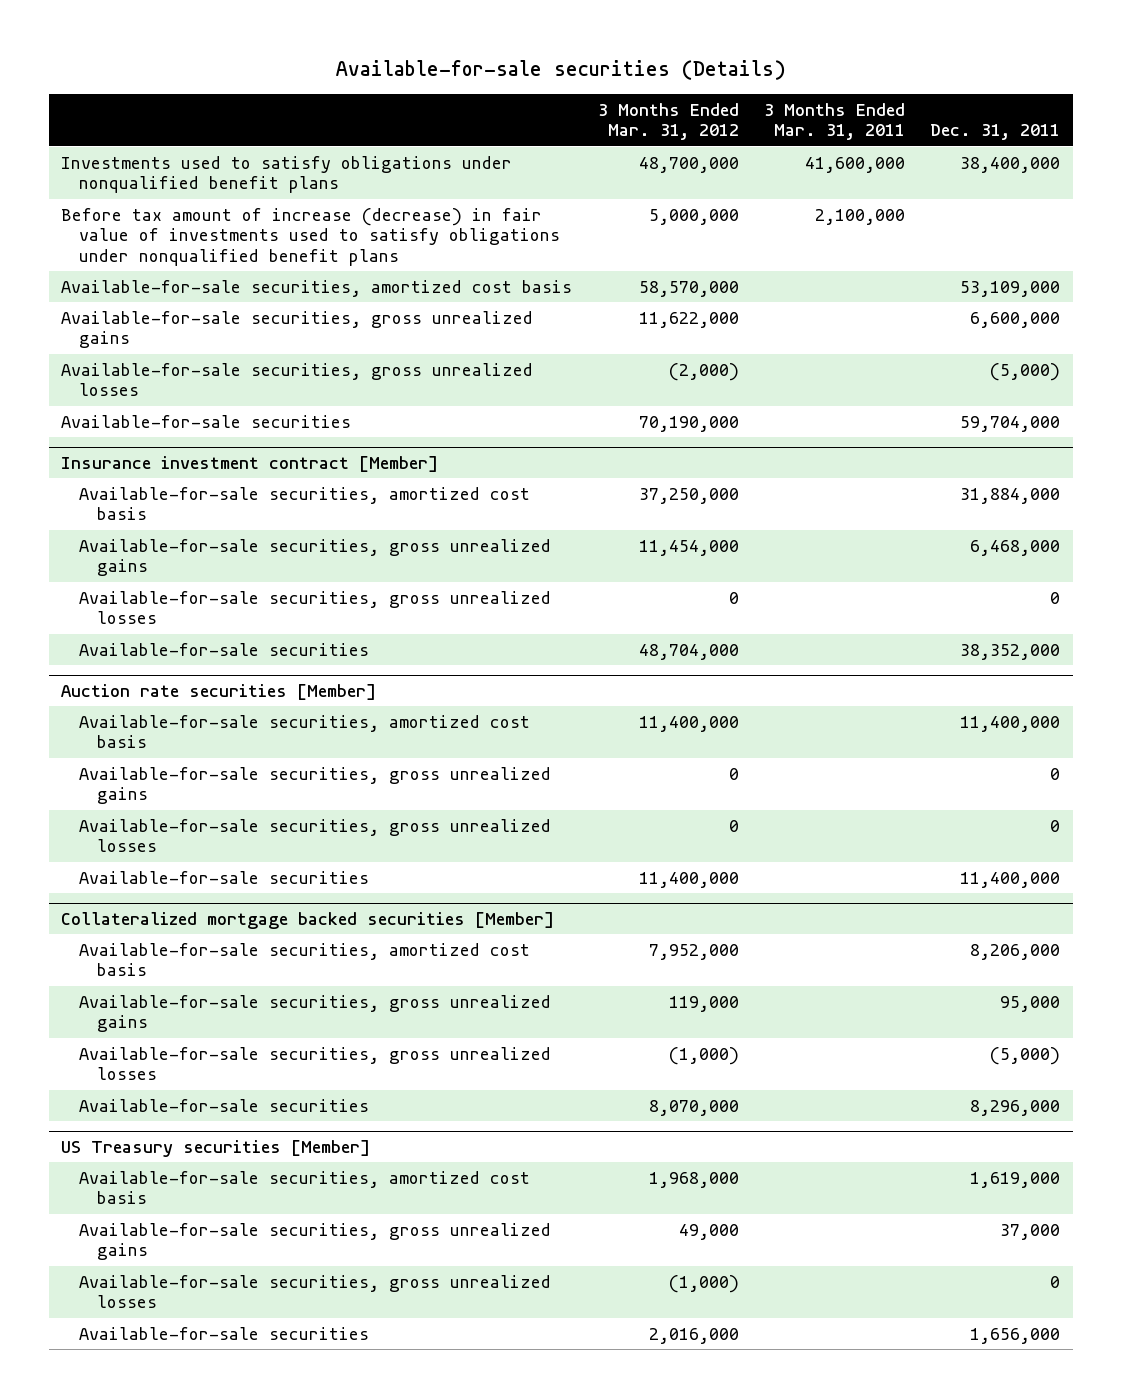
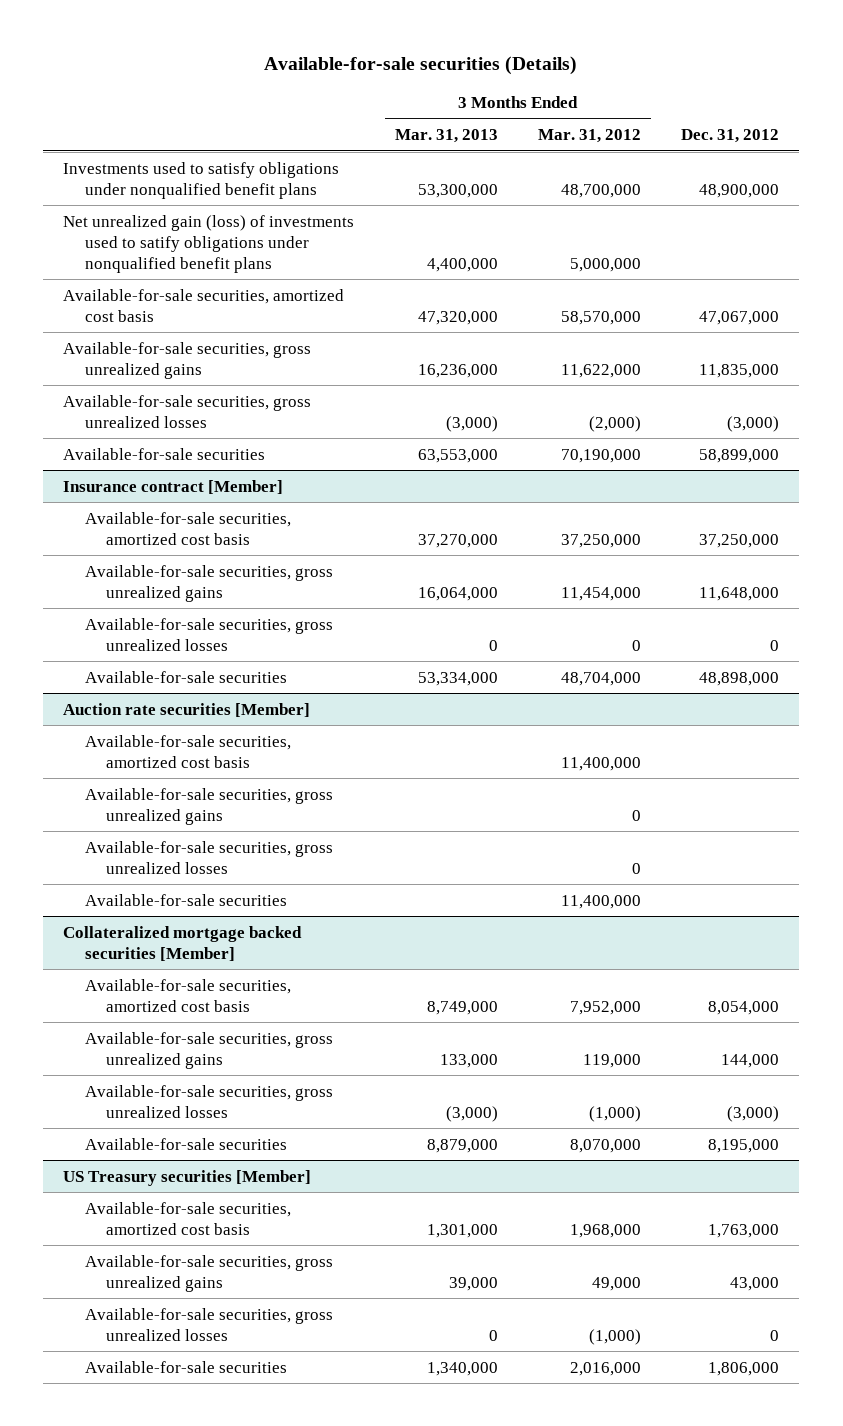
- | 3 Months Ended Mar. 31, 2012 | 3 Months Ended Mar. 31, 2011 | Dec. 31, 2011
+ | 3 Months Ended Mar. 31, 2013 | 3 Months Ended Mar. 31, 2012 | Dec. 31, 2012
- Before tax amount of increase (decrease) in fair value of investments used to satisfy obligations under nonqualified benefit plans | 5,000,000 | 2,100,000 |
+ Net unrealized gain (loss) of investments used to satify obligations under nonqualified benefit plans | 4,400,000 | 5,000,000 |
- Insurance investment contract [Member]
+ Insurance contract [Member]

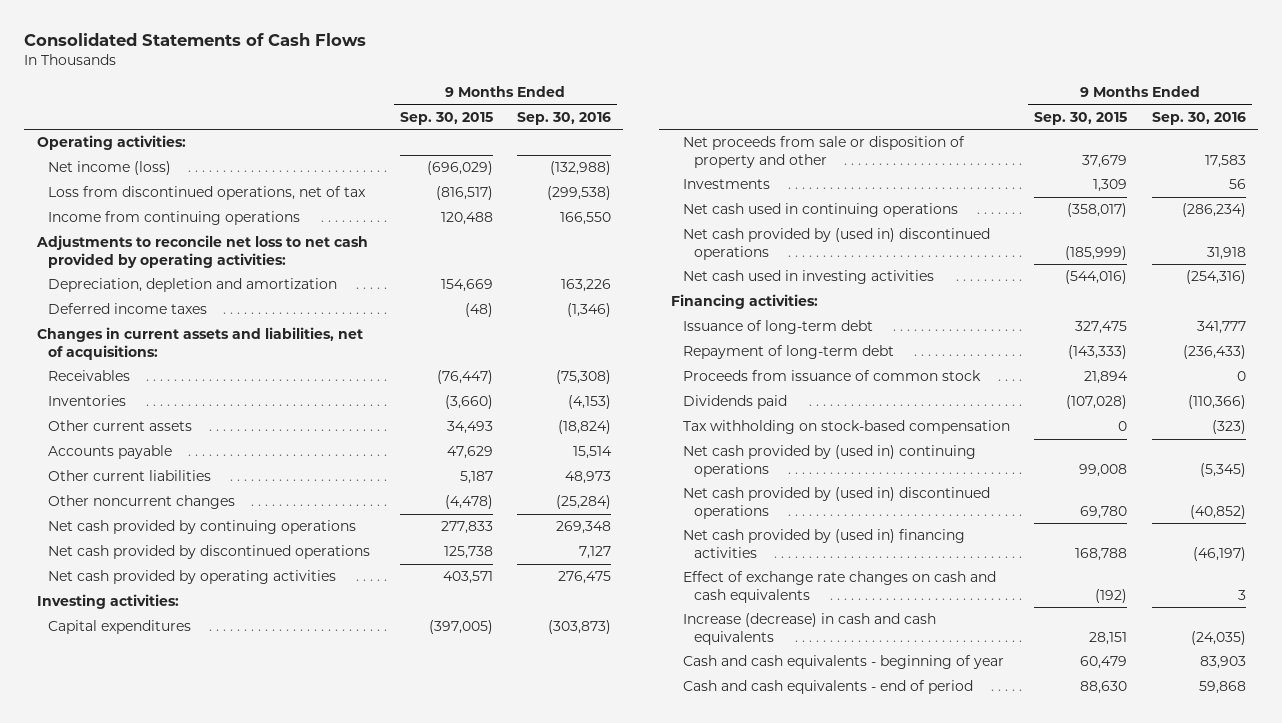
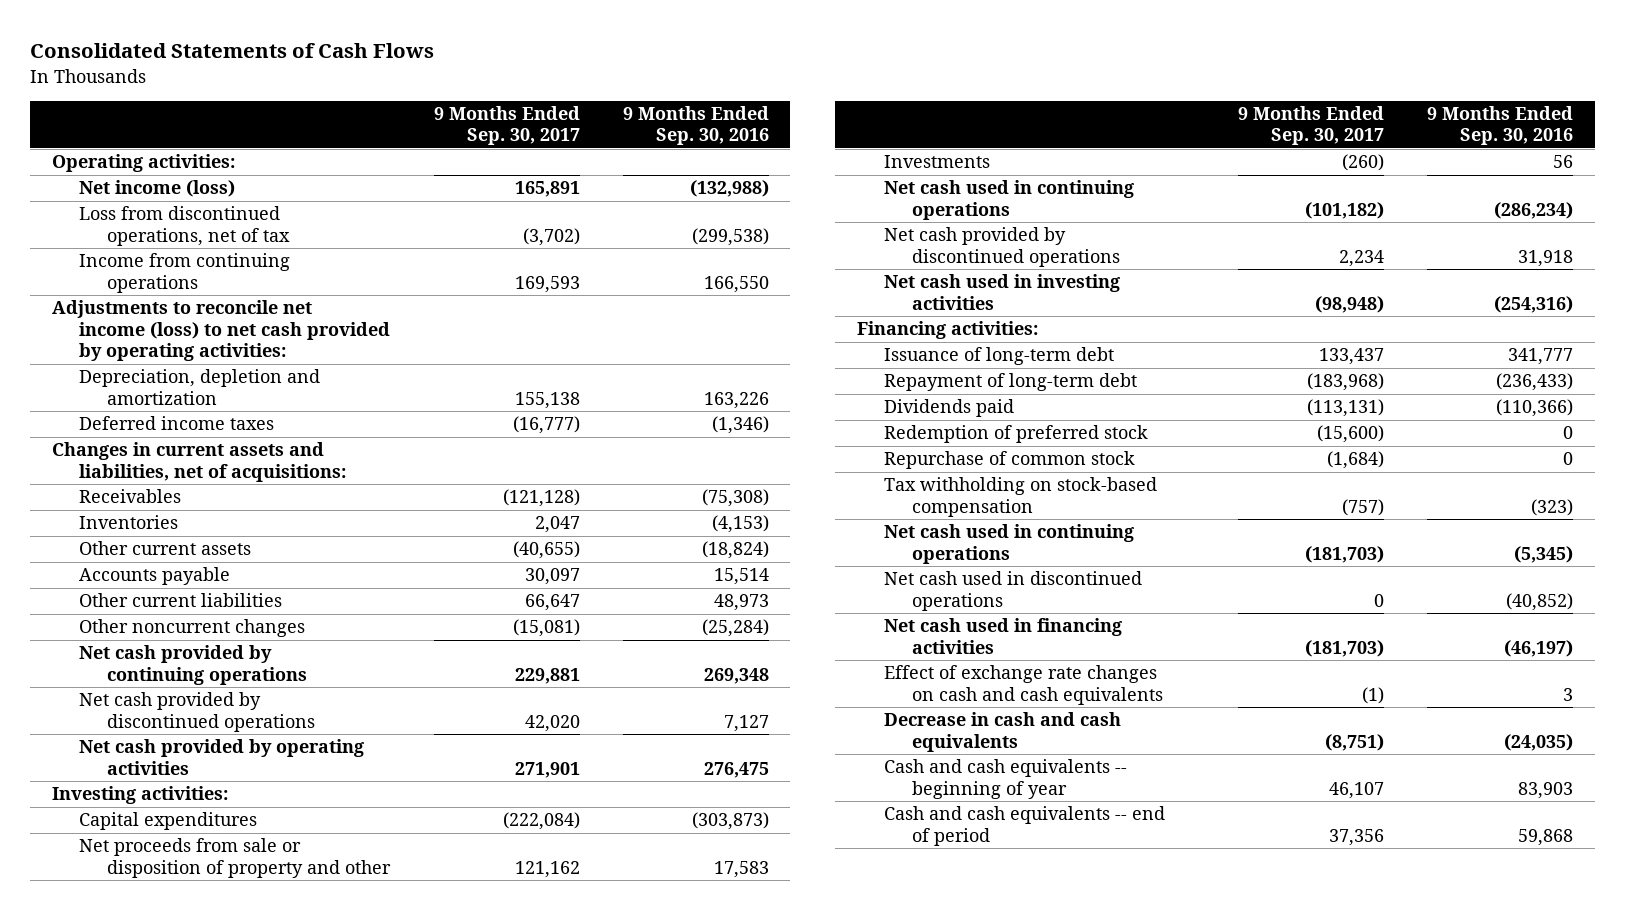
- | 9 Months Ended Sep. 30, 2015 | 9 Months Ended Sep. 30, 2016
+ | 9 Months Ended Sep. 30, 2017 | 9 Months Ended Sep. 30, 2016
- Adjustments to reconcile net loss to net cash provided by operating activities:
+ Adjustments to reconcile net income (loss) to net cash provided by operating activities:
- Net cash provided by (used in) discontinued operations | (185,999) | 31,918
+ Net cash provided by discontinued operations | 2,234 | 31,918
- Proceeds from issuance of common stock | 21,894 | 0
+ Redemption of preferred stock | (15,600) | 0
+ Repurchase of common stock | (1,684) | 0
- Net cash provided by (used in) continuing operations | 99,008 | (5,345)
- Net cash provided by (used in) discontinued operations | 69,780 | (40,852)
- Net cash provided by (used in) financing activities | 168,788 | (46,197)
+ Net cash used in continuing operations | (181,703) | (5,345)
+ Net cash used in discontinued operations | 0 | (40,852)
+ Net cash used in financing activities | (181,703) | (46,197)
- Increase (decrease) in cash and cash equivalents | 28,151 | (24,035)
- Cash and cash equivalents - beginning of year | 60,479 | 83,903
- Cash and cash equivalents - end of period | 88,630 | 59,868
+ Decrease in cash and cash equivalents | (8,751) | (24,035)
+ Cash and cash equivalents -- beginning of year | 46,107 | 83,903
+ Cash and cash equivalents -- end of period | 37,356 | 59,868

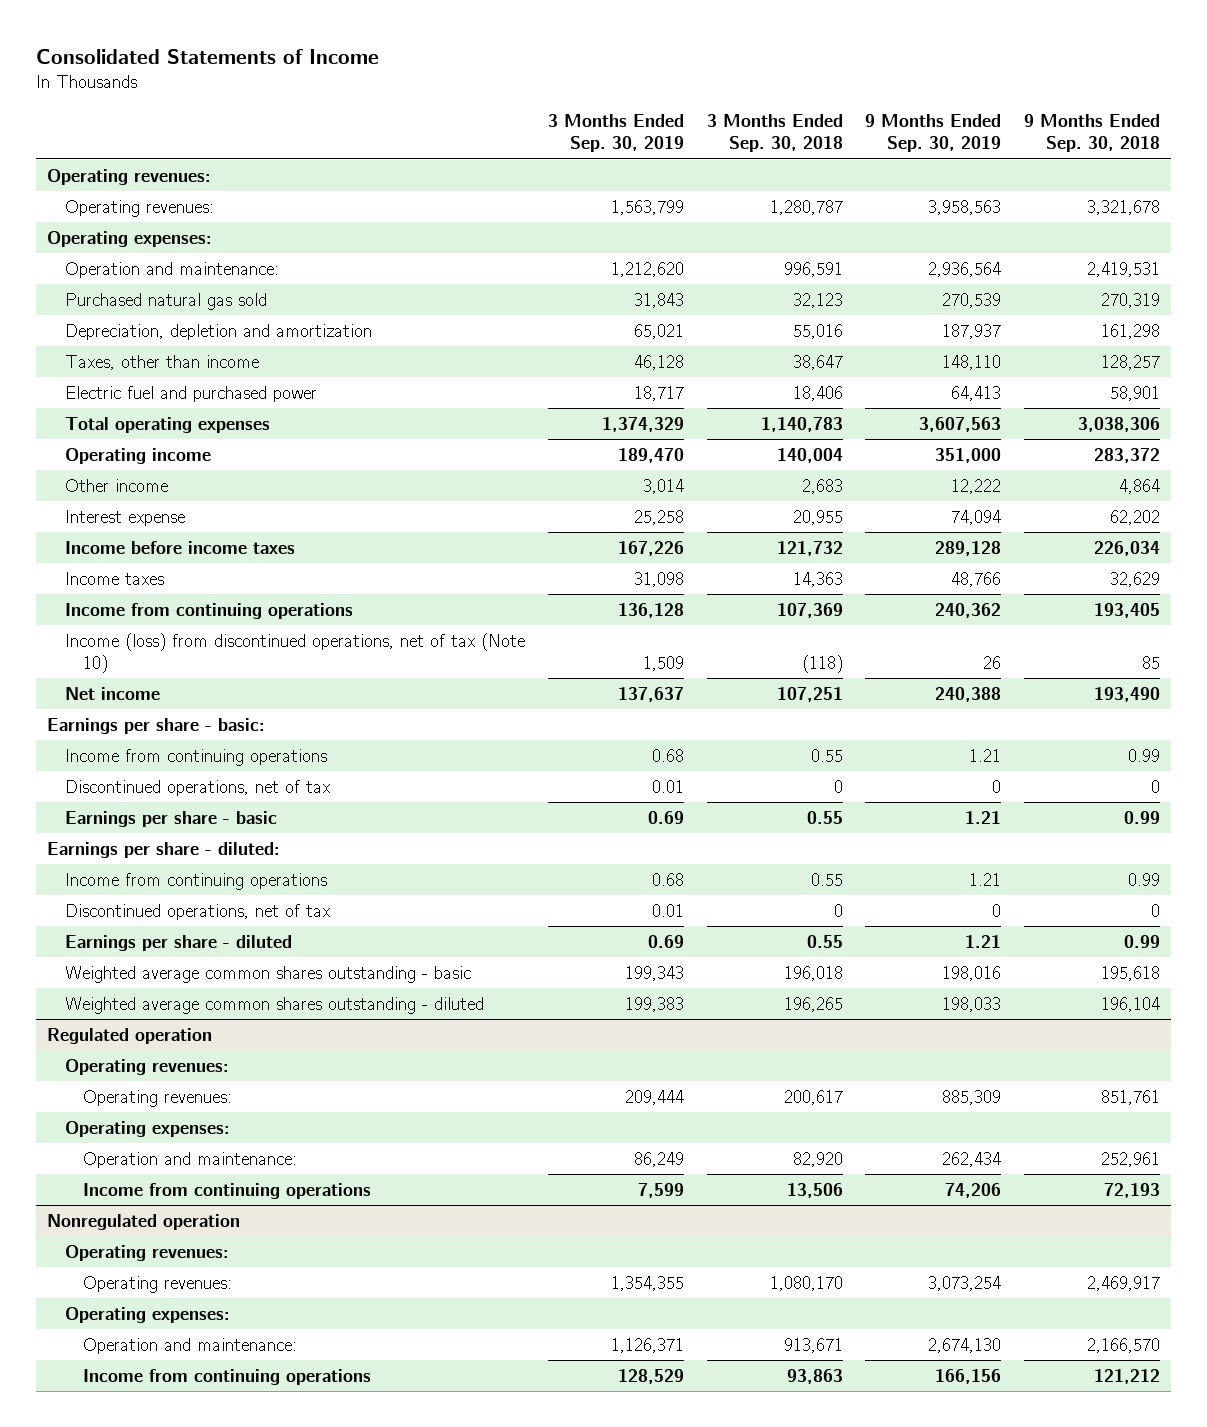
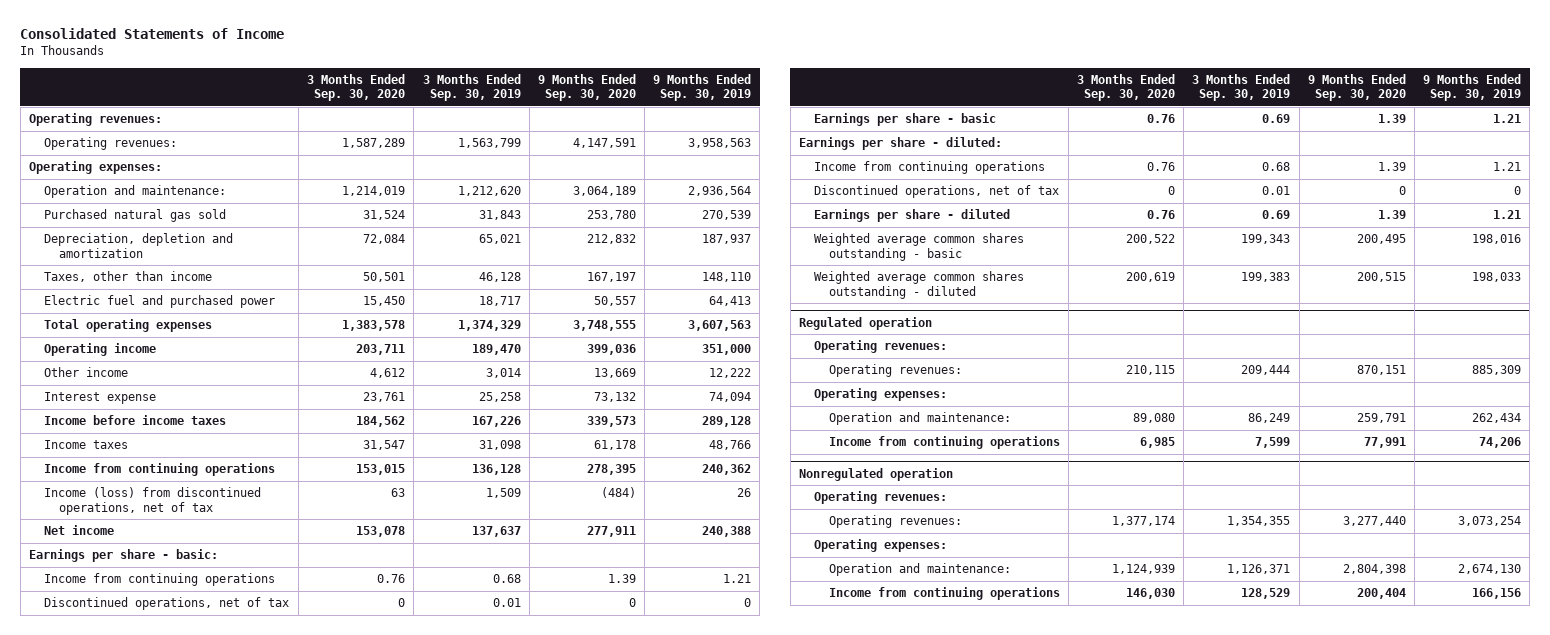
- | 3 Months Ended Sep. 30, 2019 | 3 Months Ended Sep. 30, 2018 | 9 Months Ended Sep. 30, 2019 | 9 Months Ended Sep. 30, 2018
+ | 3 Months Ended Sep. 30, 2020 | 3 Months Ended Sep. 30, 2019 | 9 Months Ended Sep. 30, 2020 | 9 Months Ended Sep. 30, 2019
- Income (loss) from discontinued operations, net of tax (Note 10) | 1,509 | (118) | 26 | 85
+ Income (loss) from discontinued operations, net of tax | 63 | 1,509 | (484) | 26

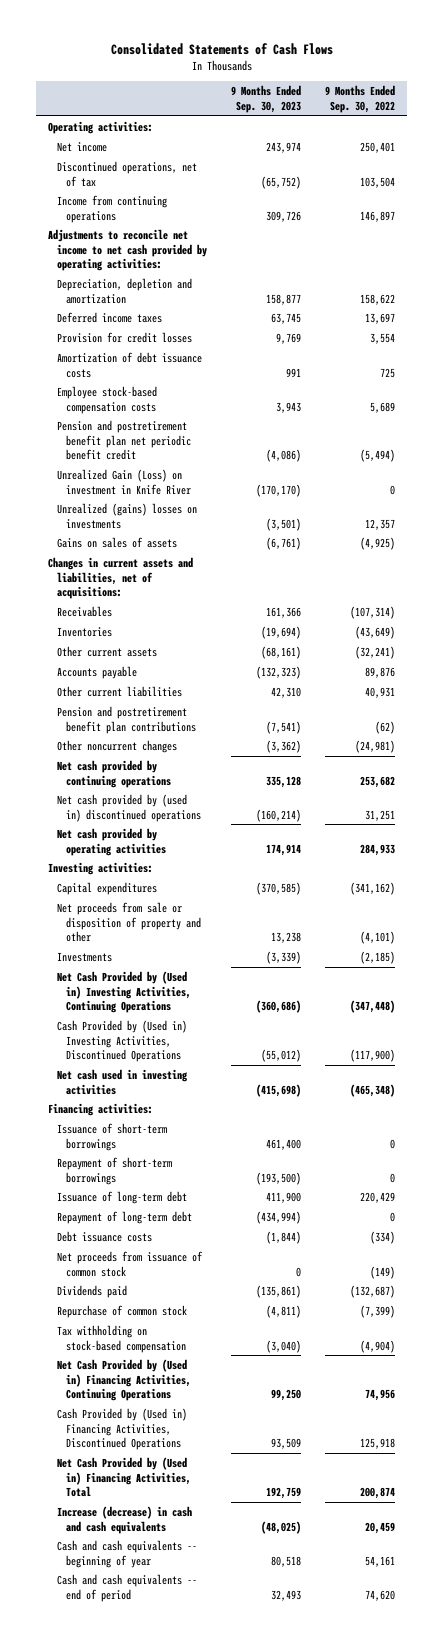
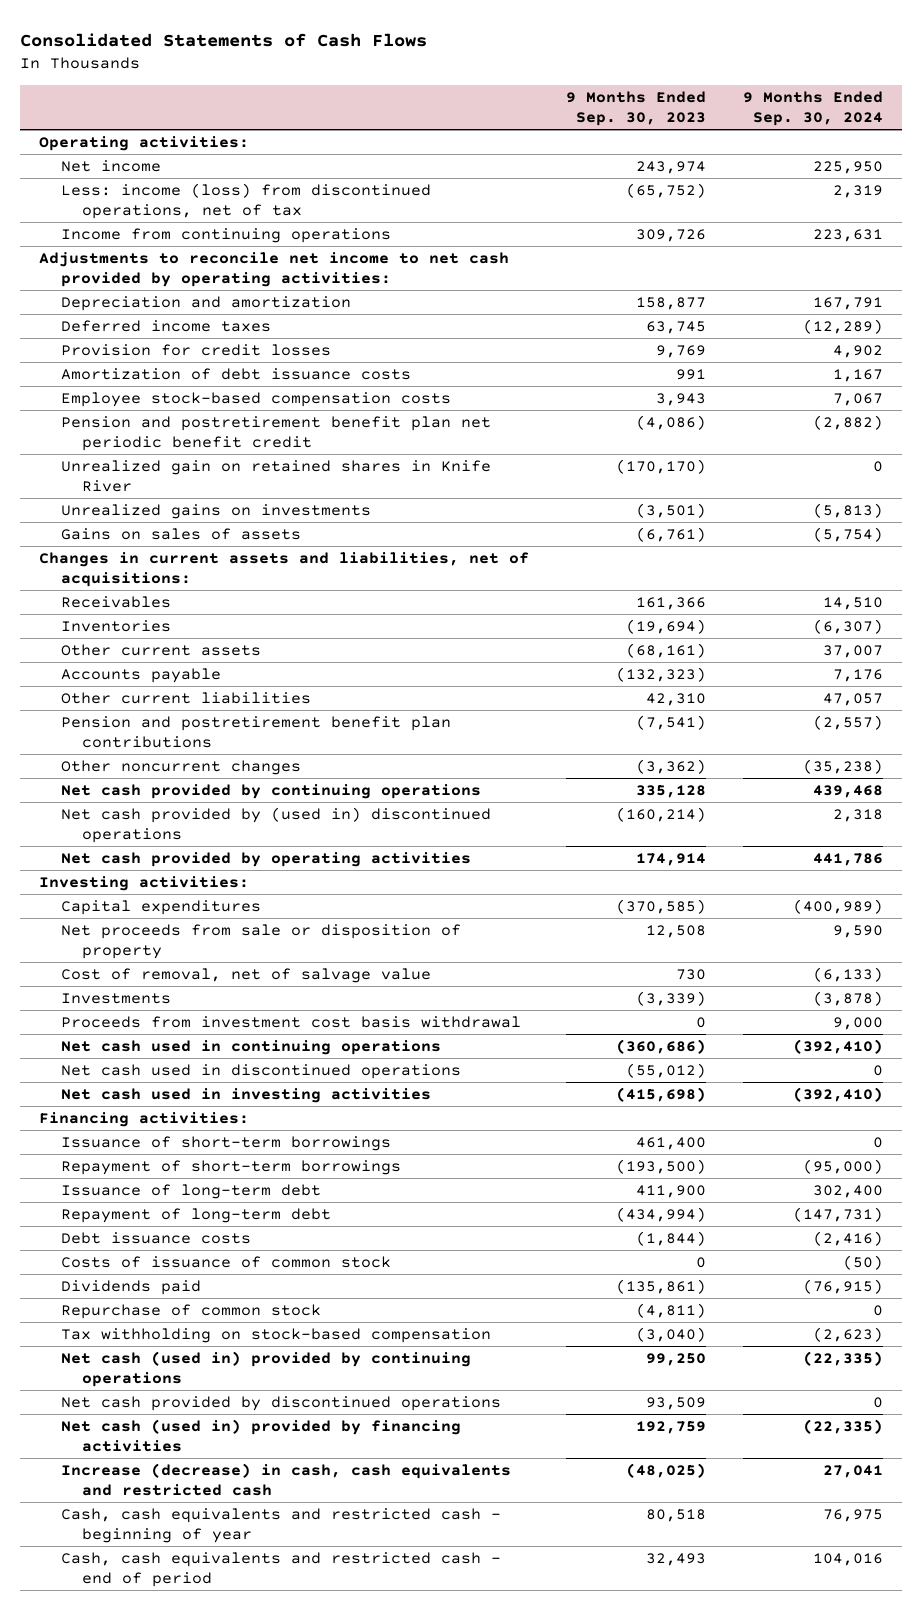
- | 9 Months Ended Sep. 30, 2023 | 9 Months Ended Sep. 30, 2022
+ | 9 Months Ended Sep. 30, 2023 | 9 Months Ended Sep. 30, 2024
- Discontinued operations, net of tax | (65,752) | 103,504
+ Less: income (loss) from discontinued operations, net of tax | (65,752) | 2,319
- Depreciation, depletion and amortization | 158,877 | 158,622
+ Depreciation and amortization | 158,877 | 167,791
- Unrealized Gain (Loss) on investment in Knife River | (170,170) | 0
- Unrealized (gains) losses on investments | (3,501) | 12,357
+ Unrealized gain on retained shares in Knife River | (170,170) | 0
+ Unrealized gains on investments | (3,501) | (5,813)
- Net proceeds from sale or disposition of property and other | 13,238 | (4,101)
+ Net proceeds from sale or disposition of property | 12,508 | 9,590
+ Cost of removal, net of salvage value | 730 | (6,133)
- Net Cash Provided by (Used in) Investing Activities, Continuing Operations | (360,686) | (347,448)
- Cash Provided by (Used in) Investing Activities, Discontinued Operations | (55,012) | (117,900)
+ Proceeds from investment cost basis withdrawal | 0 | 9,000
+ Net cash used in continuing operations | (360,686) | (392,410)
+ Net cash used in discontinued operations | (55,012) | 0
- Net proceeds from issuance of common stock | 0 | (149)
+ Costs of issuance of common stock | 0 | (50)
- Net Cash Provided by (Used in) Financing Activities, Continuing Operations | 99,250 | 74,956
- Cash Provided by (Used in) Financing Activities, Discontinued Operations | 93,509 | 125,918
- Net Cash Provided by (Used in) Financing Activities, Total | 192,759 | 200,874
- Increase (decrease) in cash and cash equivalents | (48,025) | 20,459
- Cash and cash equivalents -- beginning of year | 80,518 | 54,161
- Cash and cash equivalents -- end of period | 32,493 | 74,620
+ Net cash (used in) provided by continuing operations | 99,250 | (22,335)
+ Net cash provided by discontinued operations | 93,509 | 0
+ Net cash (used in) provided by financing activities | 192,759 | (22,335)
+ Increase (decrease) in cash, cash equivalents and restricted cash | (48,025) | 27,041
+ Cash, cash equivalents and restricted cash - beginning of year | 80,518 | 76,975
+ Cash, cash equivalents and restricted cash - end of period | 32,493 | 104,016

